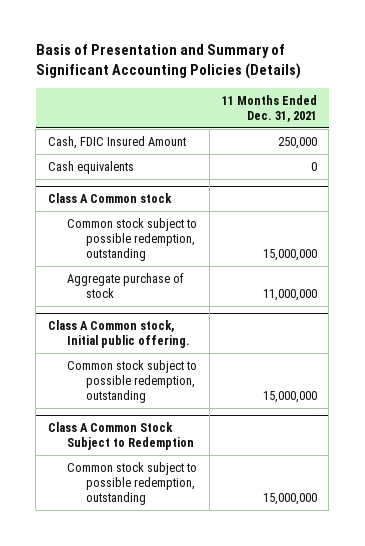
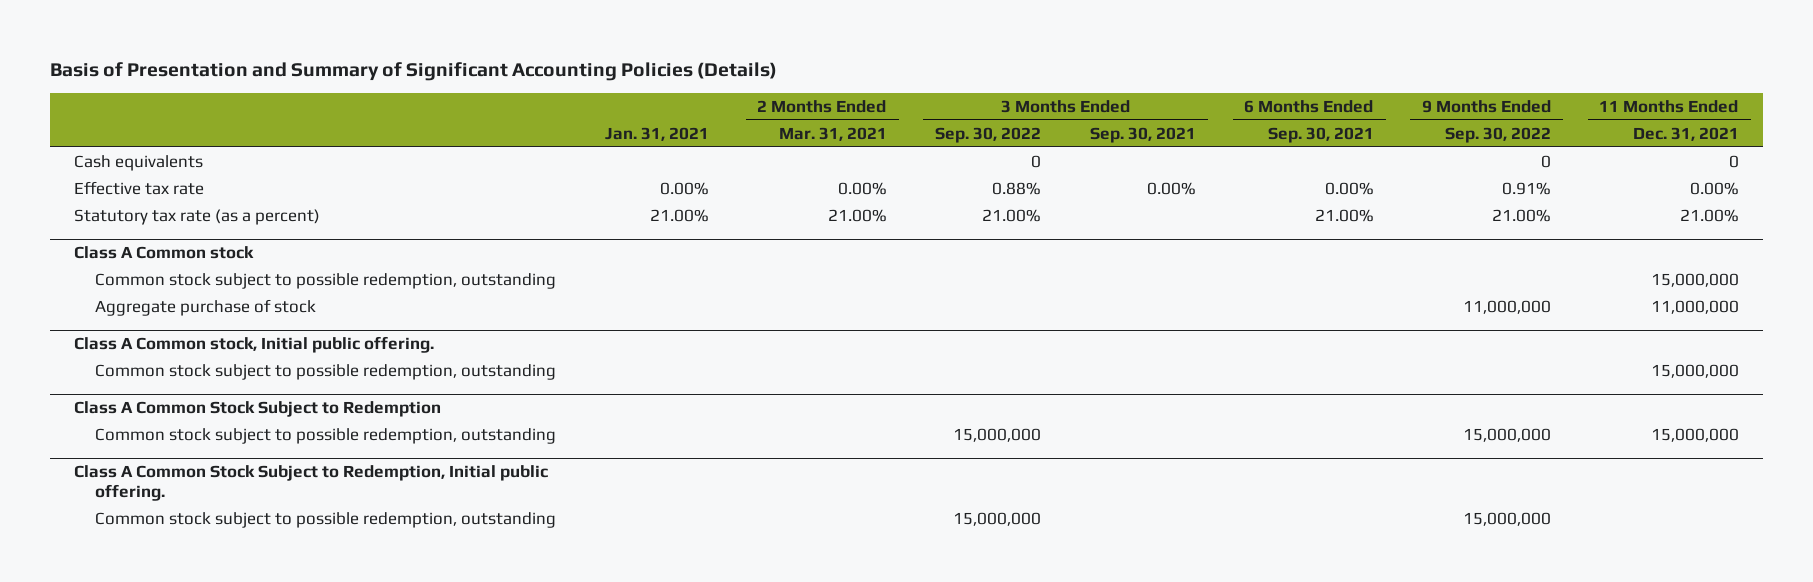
- | 11 Months Ended Dec. 31, 2021
+ | Jan. 31, 2021 | 2 Months Ended Mar. 31, 2021 | 3 Months Ended Sep. 30, 2022 | 3 Months Ended Sep. 30, 2021 | 6 Months Ended Sep. 30, 2021 | 9 Months Ended Sep. 30, 2022 | 11 Months Ended Dec. 31, 2021
- Cash, FDIC Insured Amount | 250,000
+ Effective tax rate | 0.00% | 0.00% | 0.88% | 0.00% | 0.00% | 0.91% | 0.00%
+ Statutory tax rate (as a percent) | 21.00% | 21.00% | 21.00% | | 21.00% | 21.00% | 21.00%
+ Class A Common Stock Subject to Redemption, Initial public offering.
+ Common stock subject to possible redemption, outstanding | | | 15,000,000 | | | 15,000,000 |

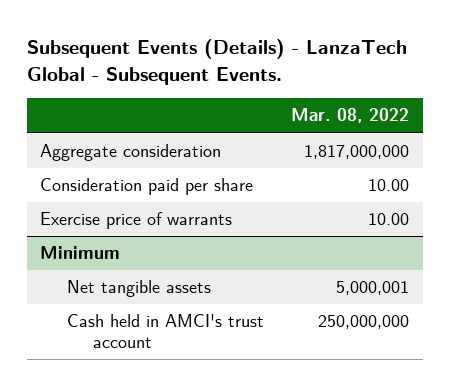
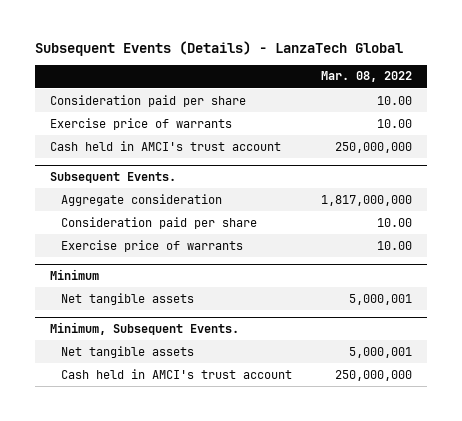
- Subsequent Events (Details) - LanzaTech Global - Subsequent Events.
+ Subsequent Events (Details) - LanzaTech Global
+ Consideration paid per share | 10.00
+ Exercise price of warrants | 10.00
+ Cash held in AMCI's trust account | 250,000,000
+ Subsequent Events.
+ Minimum, Subsequent Events.
+ Net tangible assets | 5,000,001

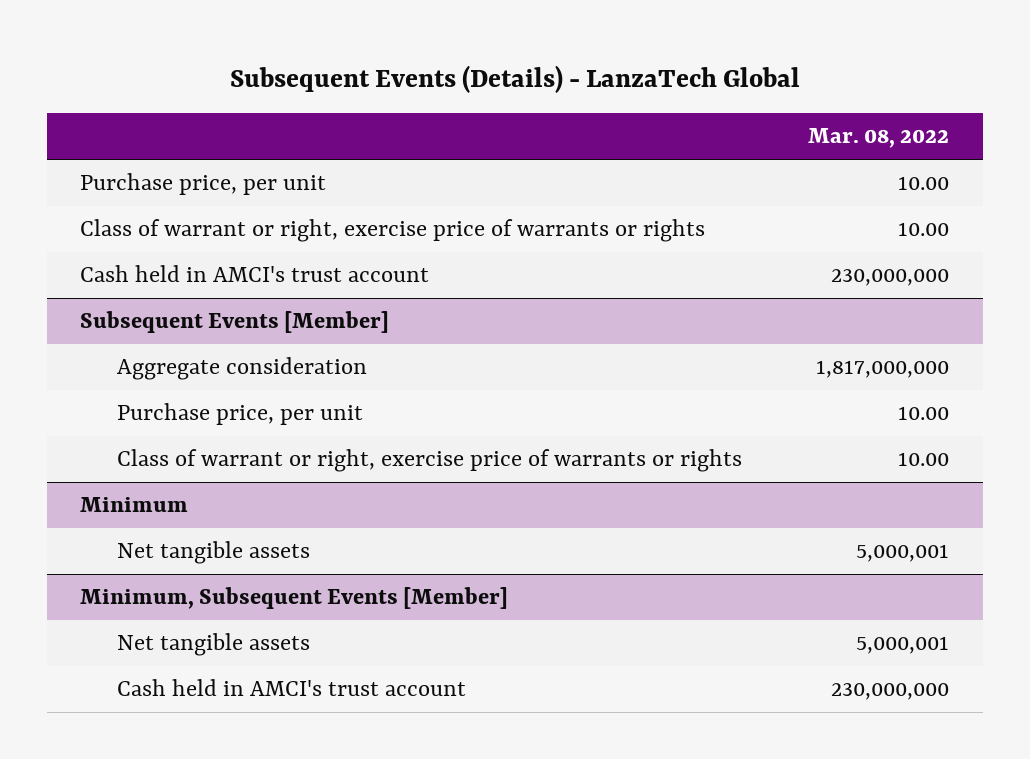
- Consideration paid per share | 10.00
- Exercise price of warrants | 10.00
- Cash held in AMCI's trust account | 250,000,000
- Subsequent Events.
+ Purchase price, per unit | 10.00
+ Class of warrant or right, exercise price of warrants or rights | 10.00
+ Cash held in AMCI's trust account | 230,000,000
+ Subsequent Events [Member]
- Consideration paid per share | 10.00
- Exercise price of warrants | 10.00
+ Purchase price, per unit | 10.00
+ Class of warrant or right, exercise price of warrants or rights | 10.00
- Minimum, Subsequent Events.
+ Minimum, Subsequent Events [Member]
- Cash held in AMCI's trust account | 250,000,000
+ Cash held in AMCI's trust account | 230,000,000

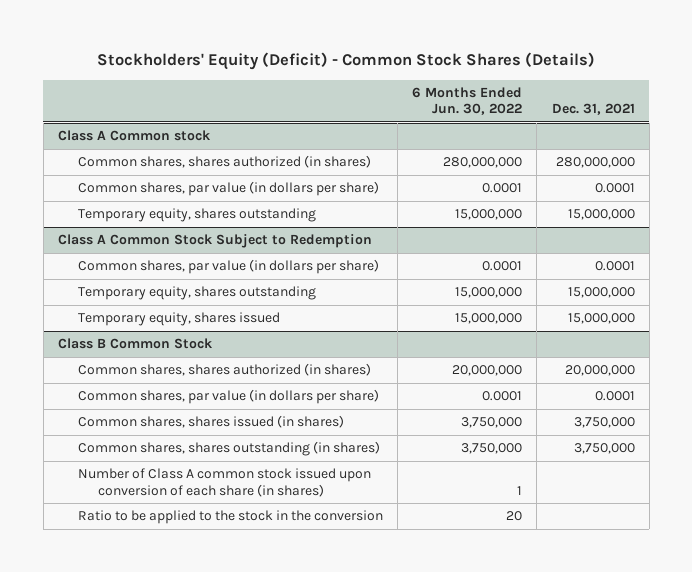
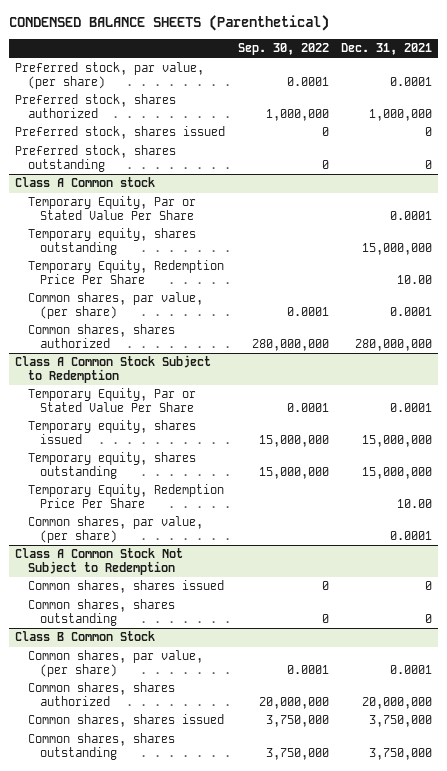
- Stockholders' Equity (Deficit) - Common Stock Shares (Details)
+ CONDENSED BALANCE SHEETS (Parenthetical)
- | 6 Months Ended Jun. 30, 2022 | Dec. 31, 2021
+ | Sep. 30, 2022 | Dec. 31, 2021
+ Preferred stock, par value, (per share) | 0.0001 | 0.0001
+ Preferred stock, shares authorized | 1,000,000 | 1,000,000
+ Preferred stock, shares issued | 0 | 0
+ Preferred stock, shares outstanding | 0 | 0
@ Class A Common stock
- Common shares, shares authorized (in shares) | 280,000,000 | 280,000,000
- Common shares, par value (in dollars per share) | 0.0001 | 0.0001
+ Temporary Equity, Par or Stated Value Per Share | | 0.0001
+ Temporary Equity, Redemption Price Per Share | | 10.00
+ Common shares, par value, (per share) | 0.0001 | 0.0001
+ Common shares, shares authorized | 280,000,000 | 280,000,000
@ Class A Common Stock Subject to Redemption
- Common shares, par value (in dollars per share) | 0.0001 | 0.0001
+ Temporary Equity, Par or Stated Value Per Share | 0.0001 | 0.0001
moved down: Temporary equity, shares outstanding | 15,000,000 | 15,000,000
+ Temporary Equity, Redemption Price Per Share | | 10.00
+ Common shares, par value, (per share) | | 0.0001
+ Class A Common Stock Not Subject to Redemption
+ Common shares, shares issued | 0 | 0
+ Common shares, shares outstanding | 0 | 0
@ Class B Common Stock
- Common shares, shares authorized (in shares) | 20,000,000 | 20,000,000
- Common shares, par value (in dollars per share) | 0.0001 | 0.0001
- Common shares, shares issued (in shares) | 3,750,000 | 3,750,000
- Common shares, shares outstanding (in shares) | 3,750,000 | 3,750,000
- Number of Class A common stock issued upon conversion of each share (in shares) | 1 |
- Ratio to be applied to the stock in the conversion | 20 |
+ Common shares, par value, (per share) | 0.0001 | 0.0001
+ Common shares, shares authorized | 20,000,000 | 20,000,000
+ Common shares, shares issued | 3,750,000 | 3,750,000
+ Common shares, shares outstanding | 3,750,000 | 3,750,000

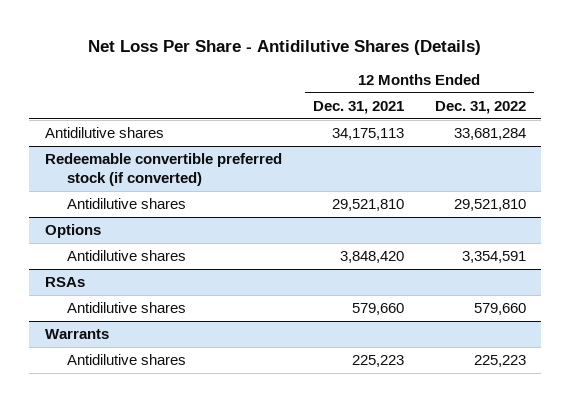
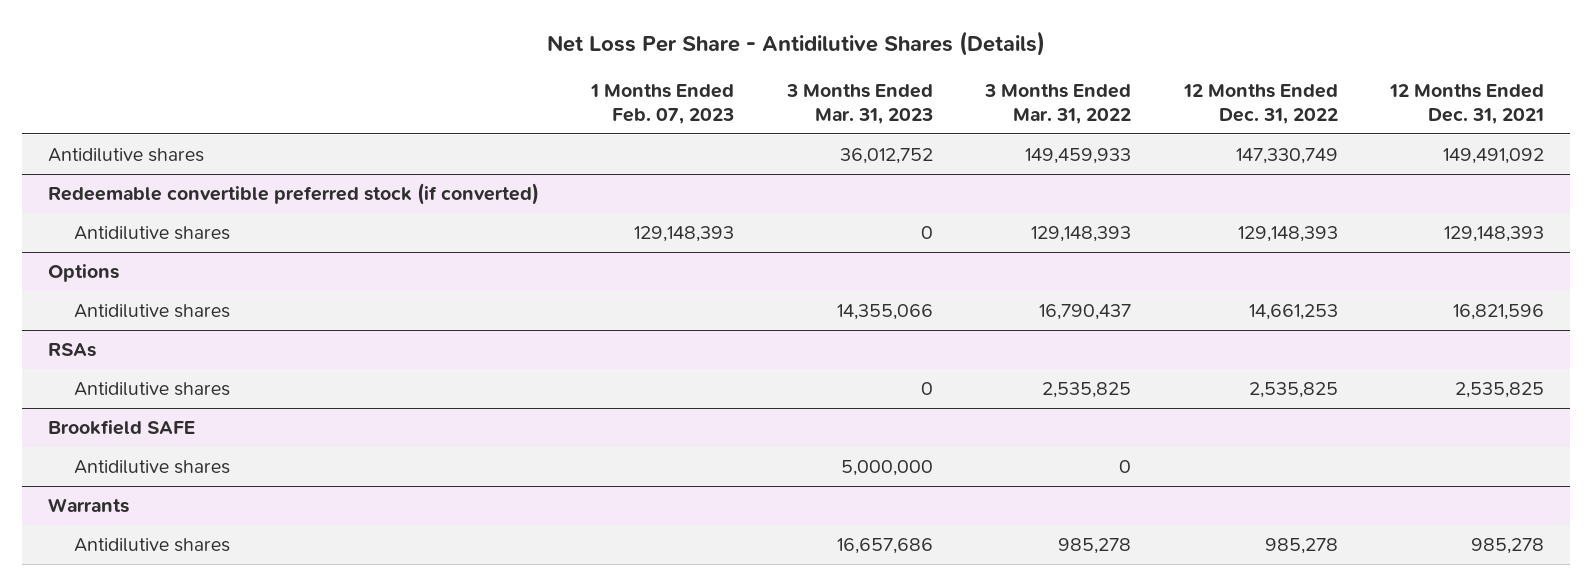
- | 12 Months Ended Dec. 31, 2021 | 12 Months Ended Dec. 31, 2022
+ | 1 Months Ended Feb. 07, 2023 | 3 Months Ended Mar. 31, 2023 | 3 Months Ended Mar. 31, 2022 | 12 Months Ended Dec. 31, 2022 | 12 Months Ended Dec. 31, 2021
- Antidilutive shares | 34,175,113 | 33,681,284
+ Antidilutive shares | | 36,012,752 | 149,459,933 | 147,330,749 | 149,491,092
@ Redeemable convertible preferred stock (if converted)
- Antidilutive shares | 29,521,810 | 29,521,810
+ Antidilutive shares | 129,148,393 | 0 | 129,148,393 | 129,148,393 | 129,148,393
@ Options
- Antidilutive shares | 3,848,420 | 3,354,591
+ Antidilutive shares | | 14,355,066 | 16,790,437 | 14,661,253 | 16,821,596
@ RSAs
- Antidilutive shares | 579,660 | 579,660
+ Antidilutive shares | | 0 | 2,535,825 | 2,535,825 | 2,535,825
+ Brookfield SAFE
+ Antidilutive shares | | 5,000,000 | 0 | |
@ Warrants
- Antidilutive shares | 225,223 | 225,223
+ Antidilutive shares | | 16,657,686 | 985,278 | 985,278 | 985,278

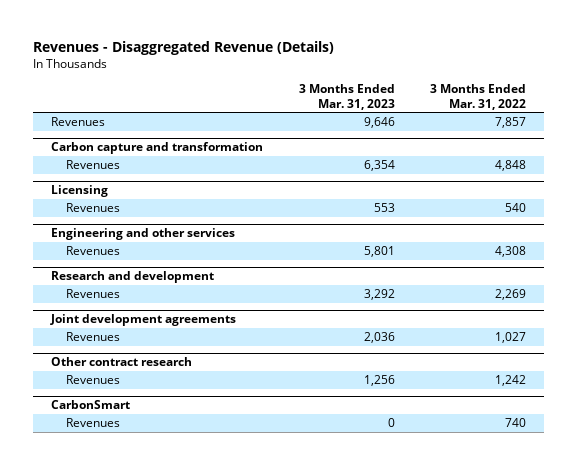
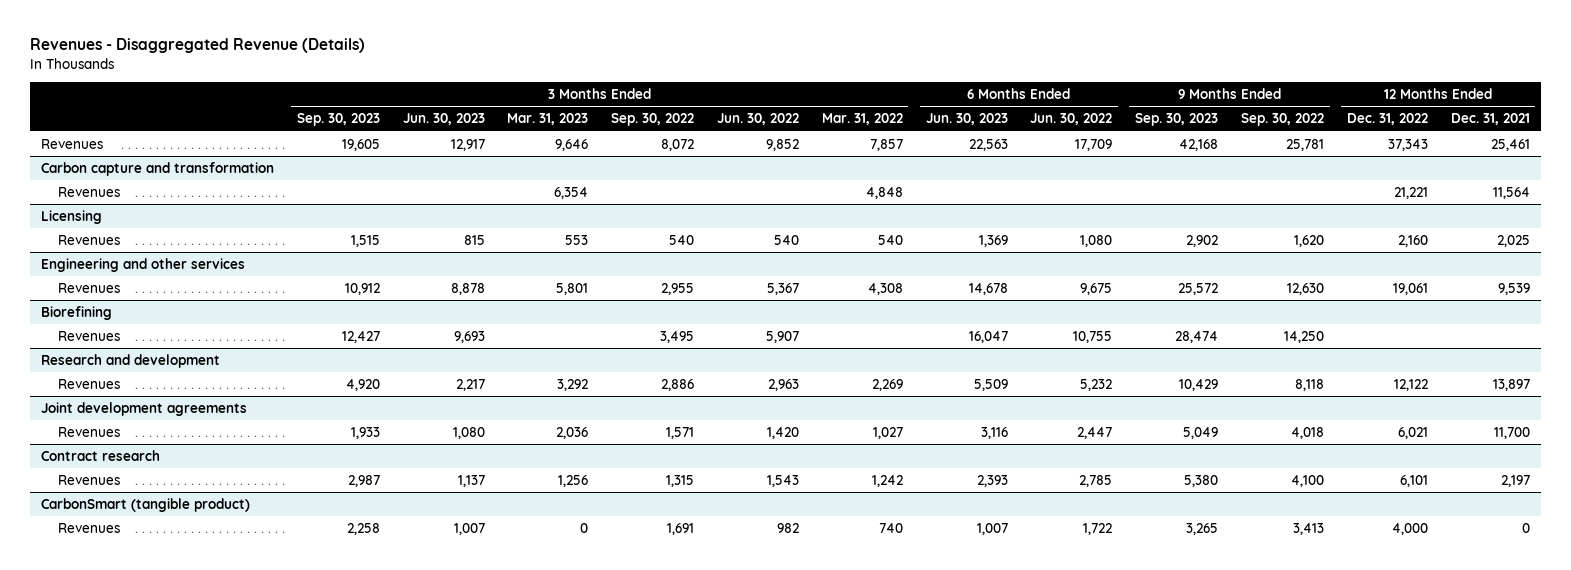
- | 3 Months Ended Mar. 31, 2023 | 3 Months Ended Mar. 31, 2022
+ | 3 Months Ended Sep. 30, 2023 | 3 Months Ended Jun. 30, 2023 | 3 Months Ended Mar. 31, 2023 | 3 Months Ended Sep. 30, 2022 | 3 Months Ended Jun. 30, 2022 | 3 Months Ended Mar. 31, 2022 | 6 Months Ended Jun. 30, 2023 | 6 Months Ended Jun. 30, 2022 | 9 Months Ended Sep. 30, 2023 | 9 Months Ended Sep. 30, 2022 | 12 Months Ended Dec. 31, 2022 | 12 Months Ended Dec. 31, 2021
+ Biorefining
+ Revenues | 12,427 | 9,693 | | 3,495 | 5,907 | | 16,047 | 10,755 | 28,474 | 14,250 | |
- Other contract research
+ Contract research
- CarbonSmart
+ CarbonSmart (tangible product)

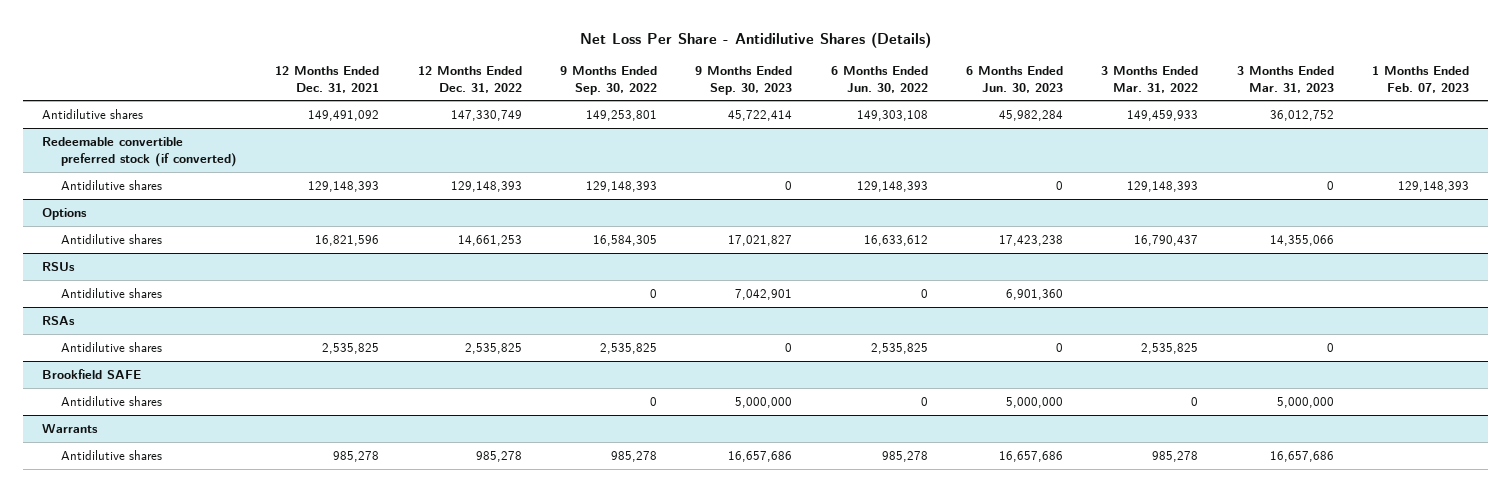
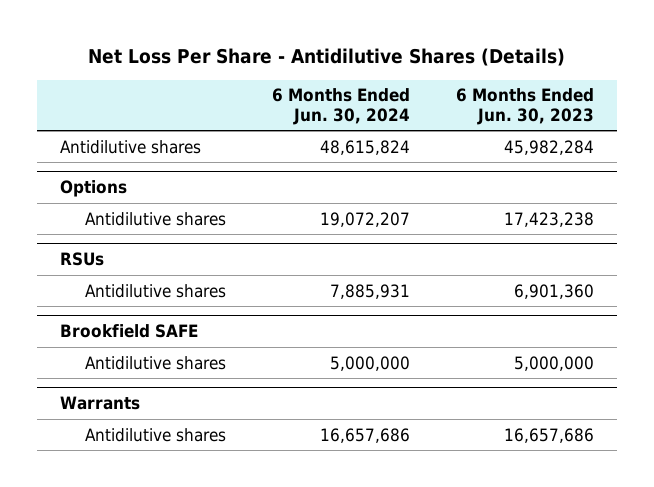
- | 12 Months Ended Dec. 31, 2021 | 12 Months Ended Dec. 31, 2022 | 9 Months Ended Sep. 30, 2022 | 9 Months Ended Sep. 30, 2023 | 6 Months Ended Jun. 30, 2022 | 6 Months Ended Jun. 30, 2023 | 3 Months Ended Mar. 31, 2022 | 3 Months Ended Mar. 31, 2023 | 1 Months Ended Feb. 07, 2023
+ | 6 Months Ended Jun. 30, 2024 | 6 Months Ended Jun. 30, 2023
- Redeemable convertible preferred stock (if converted)
- Antidilutive shares | 129,148,393 | 129,148,393 | 129,148,393 | 0 | 129,148,393 | 0 | 129,148,393 | 0 | 129,148,393
- RSAs
- Antidilutive shares | 2,535,825 | 2,535,825 | 2,535,825 | 0 | 2,535,825 | 0 | 2,535,825 | 0 |

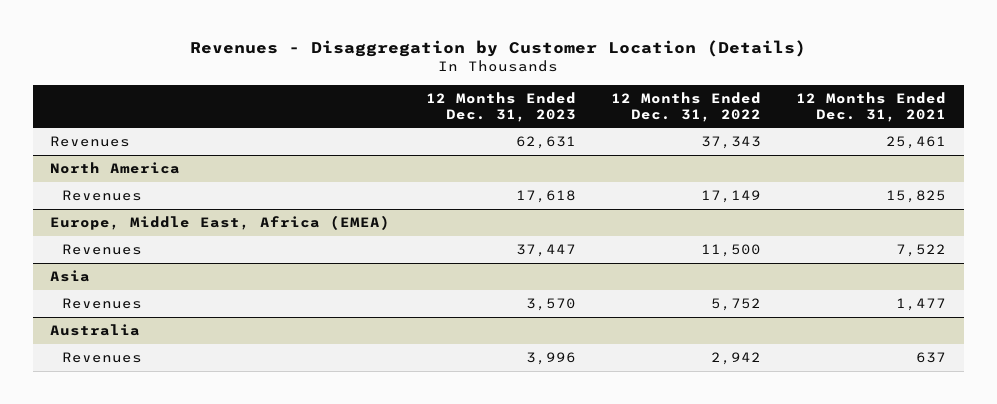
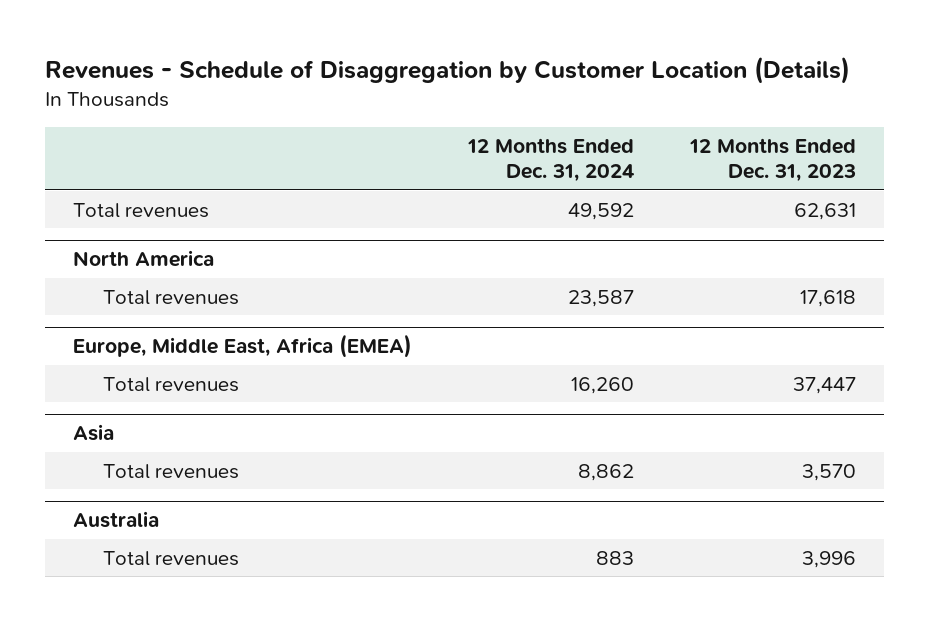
- Revenues - Disaggregation by Customer Location (Details)
+ Revenues - Schedule of Disaggregation by Customer Location (Details)
- | 12 Months Ended Dec. 31, 2023 | 12 Months Ended Dec. 31, 2022 | 12 Months Ended Dec. 31, 2021
+ | 12 Months Ended Dec. 31, 2024 | 12 Months Ended Dec. 31, 2023
- Revenues | 62,631 | 37,343 | 25,461
+ Total revenues | 49,592 | 62,631
@ North America
- Revenues | 17,618 | 17,149 | 15,825
+ Total revenues | 23,587 | 17,618
@ Europe, Middle East, Africa (EMEA)
- Revenues | 37,447 | 11,500 | 7,522
+ Total revenues | 16,260 | 37,447
@ Asia
- Revenues | 3,570 | 5,752 | 1,477
+ Total revenues | 8,862 | 3,570
@ Australia
- Revenues | 3,996 | 2,942 | 637
+ Total revenues | 883 | 3,996

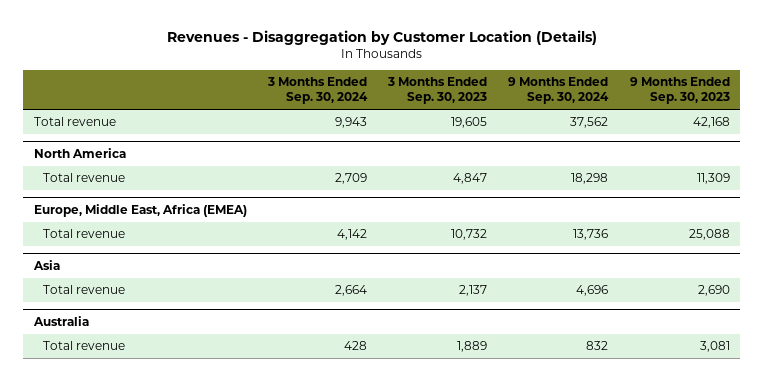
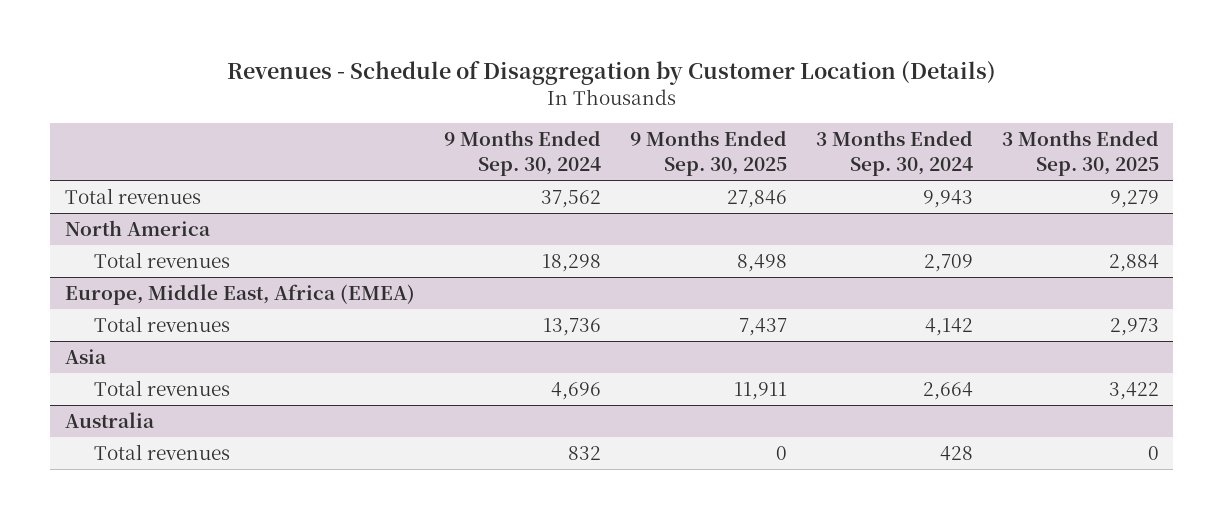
- Revenues - Disaggregation by Customer Location (Details)
+ Revenues - Schedule of Disaggregation by Customer Location (Details)
- | 3 Months Ended Sep. 30, 2024 | 3 Months Ended Sep. 30, 2023 | 9 Months Ended Sep. 30, 2024 | 9 Months Ended Sep. 30, 2023
+ | 9 Months Ended Sep. 30, 2024 | 9 Months Ended Sep. 30, 2025 | 3 Months Ended Sep. 30, 2024 | 3 Months Ended Sep. 30, 2025
- Total revenue | 9,943 | 19,605 | 37,562 | 42,168
+ Total revenues | 37,562 | 27,846 | 9,943 | 9,279
@ North America
- Total revenue | 2,709 | 4,847 | 18,298 | 11,309
+ Total revenues | 18,298 | 8,498 | 2,709 | 2,884
@ Europe, Middle East, Africa (EMEA)
- Total revenue | 4,142 | 10,732 | 13,736 | 25,088
+ Total revenues | 13,736 | 7,437 | 4,142 | 2,973
@ Asia
- Total revenue | 2,664 | 2,137 | 4,696 | 2,690
+ Total revenues | 4,696 | 11,911 | 2,664 | 3,422
@ Australia
- Total revenue | 428 | 1,889 | 832 | 3,081
+ Total revenues | 832 | 0 | 428 | 0

